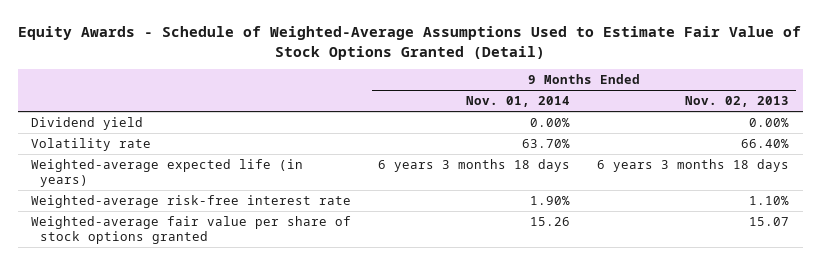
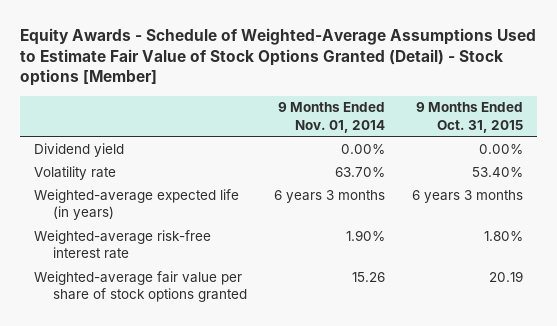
- Equity Awards - Schedule of Weighted-Average Assumptions Used to Estimate Fair Value of Stock Options Granted (Detail)
+ Equity Awards - Schedule of Weighted-Average Assumptions Used to Estimate Fair Value of Stock Options Granted (Detail) - Stock options [Member]
- | 9 Months Ended Nov. 01, 2014 | 9 Months Ended Nov. 02, 2013
+ | 9 Months Ended Nov. 01, 2014 | 9 Months Ended Oct. 31, 2015
- Weighted-average expected life (in years) | 6 years 3 months 18 days | 6 years 3 months 18 days
+ Weighted-average expected life (in years) | 6 years 3 months | 6 years 3 months

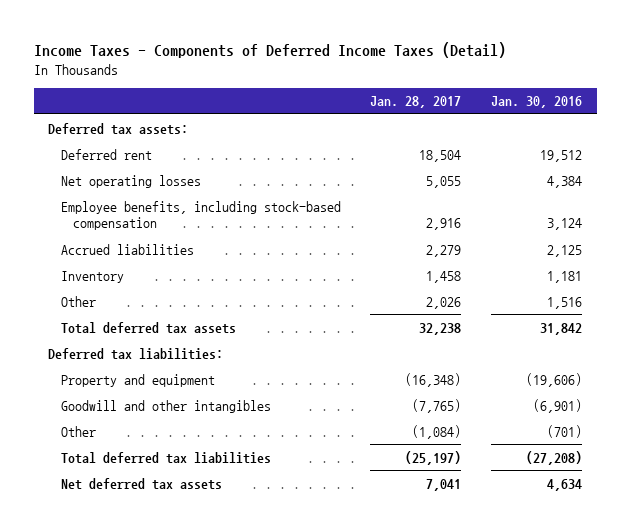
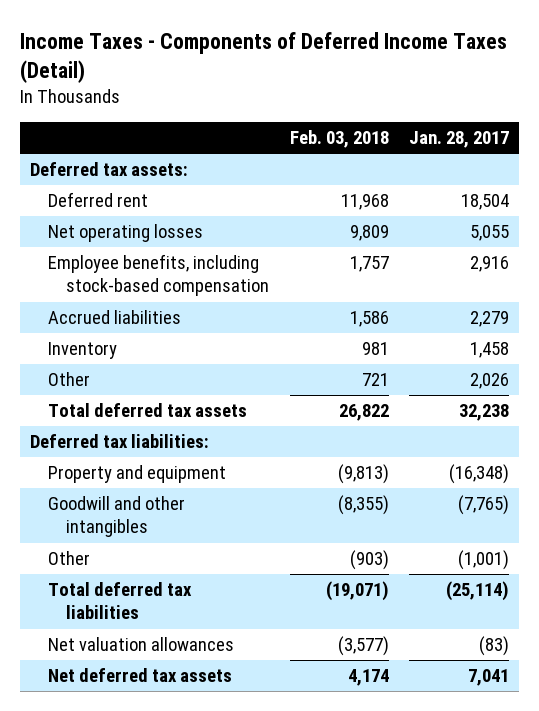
- | Jan. 28, 2017 | Jan. 30, 2016
+ | Feb. 03, 2018 | Jan. 28, 2017
- Other | (1,084) | (701)
- Total deferred tax liabilities | (25,197) | (27,208)
+ Other | (903) | (1,001)
+ Total deferred tax liabilities | (19,071) | (25,114)
+ Net valuation allowances | (3,577) | (83)

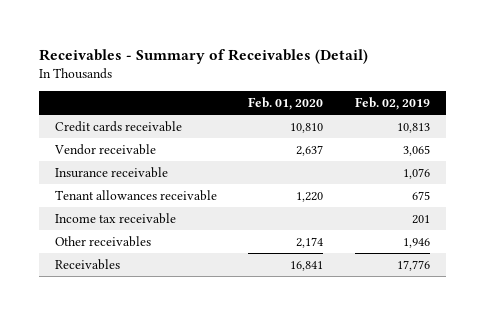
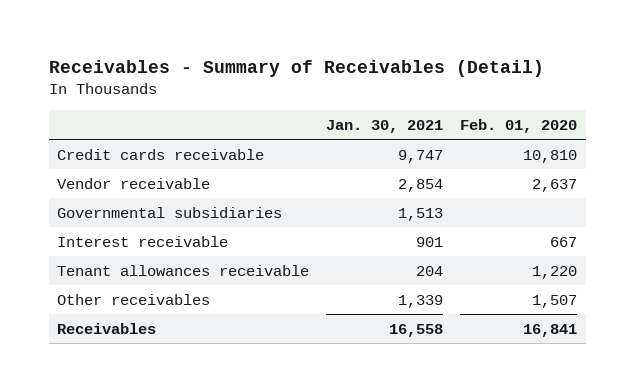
- | Feb. 01, 2020 | Feb. 02, 2019
+ | Jan. 30, 2021 | Feb. 01, 2020
- Insurance receivable | | 1,076
+ Governmental subsidiaries | 1,513 |
+ Interest receivable | 901 | 667
- Income tax receivable | | 201
- Other receivables | 2,174 | 1,946
+ Other receivables | 1,339 | 1,507

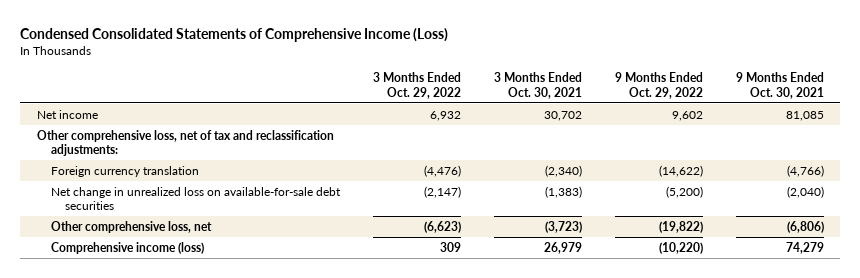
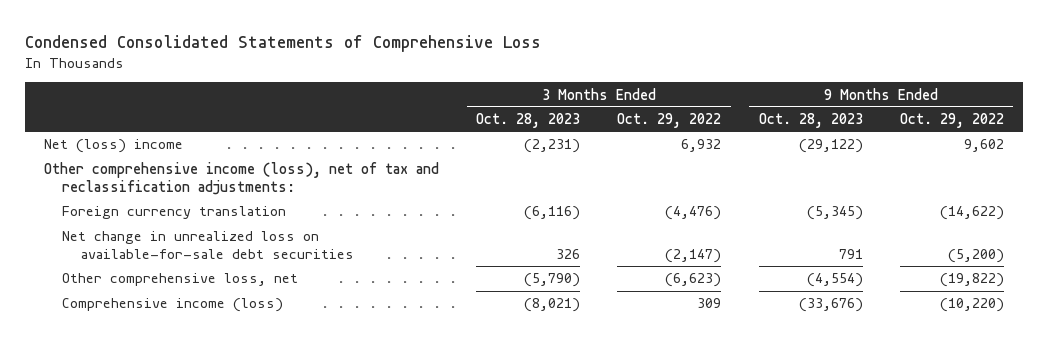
- Condensed Consolidated Statements of Comprehensive Income (Loss)
+ Condensed Consolidated Statements of Comprehensive Loss
- | 3 Months Ended Oct. 29, 2022 | 3 Months Ended Oct. 30, 2021 | 9 Months Ended Oct. 29, 2022 | 9 Months Ended Oct. 30, 2021
+ | 3 Months Ended Oct. 28, 2023 | 3 Months Ended Oct. 29, 2022 | 9 Months Ended Oct. 28, 2023 | 9 Months Ended Oct. 29, 2022
- Net income | 6,932 | 30,702 | 9,602 | 81,085
- Other comprehensive loss, net of tax and reclassification adjustments:
+ Net (loss) income | (2,231) | 6,932 | (29,122) | 9,602
+ Other comprehensive income (loss), net of tax and reclassification adjustments:

